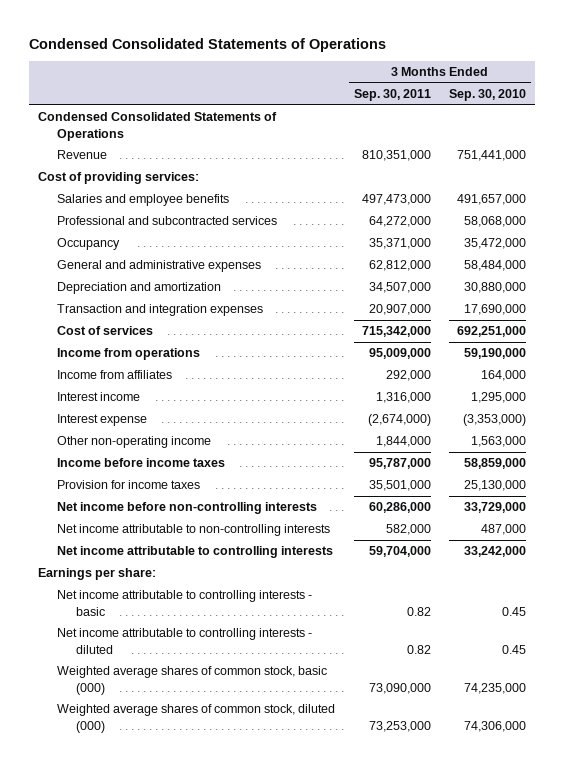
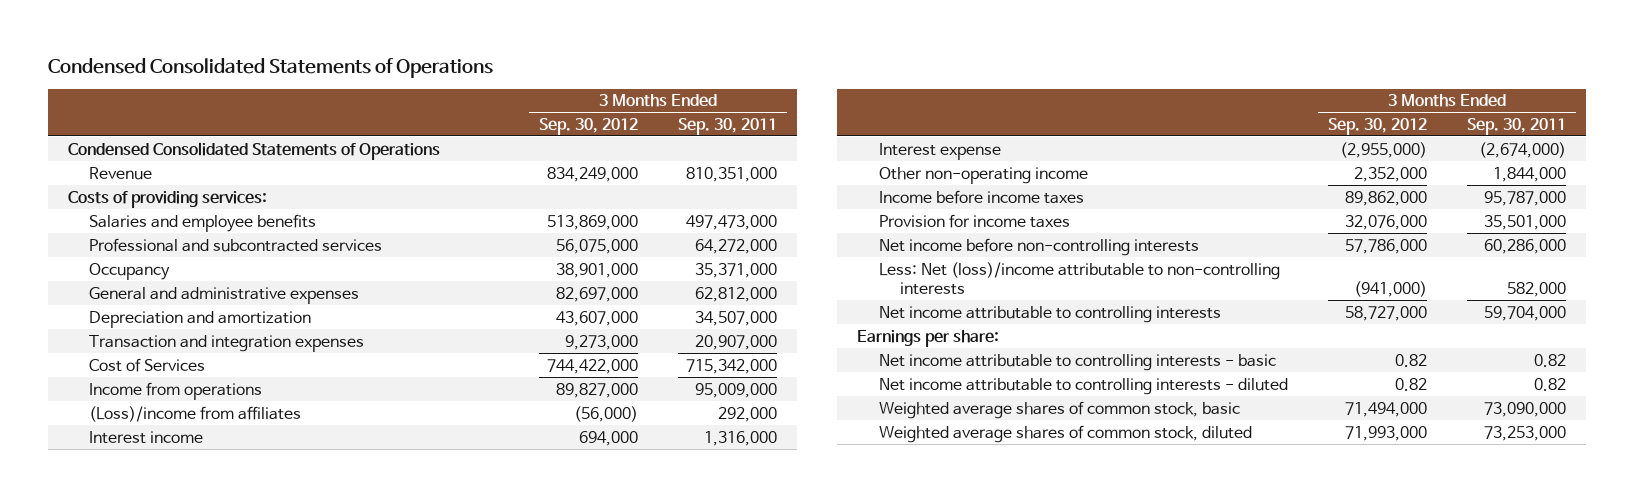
- | 3 Months Ended Sep. 30, 2011 | 3 Months Ended Sep. 30, 2010
+ | 3 Months Ended Sep. 30, 2012 | 3 Months Ended Sep. 30, 2011
- Cost of providing services:
+ Costs of providing services:
- Cost of services | 715,342,000 | 692,251,000
+ Cost of Services | 744,422,000 | 715,342,000
- Income from affiliates | 292,000 | 164,000
+ (Loss)/income from affiliates | (56,000) | 292,000
- Net income attributable to non-controlling interests | 582,000 | 487,000
+ Less: Net (loss)/income attributable to non-controlling interests | (941,000) | 582,000
- Weighted average shares of common stock, basic (000) | 73,090,000 | 74,235,000
- Weighted average shares of common stock, diluted (000) | 73,253,000 | 74,306,000
+ Weighted average shares of common stock, basic | 71,494,000 | 73,090,000
+ Weighted average shares of common stock, diluted | 71,993,000 | 73,253,000

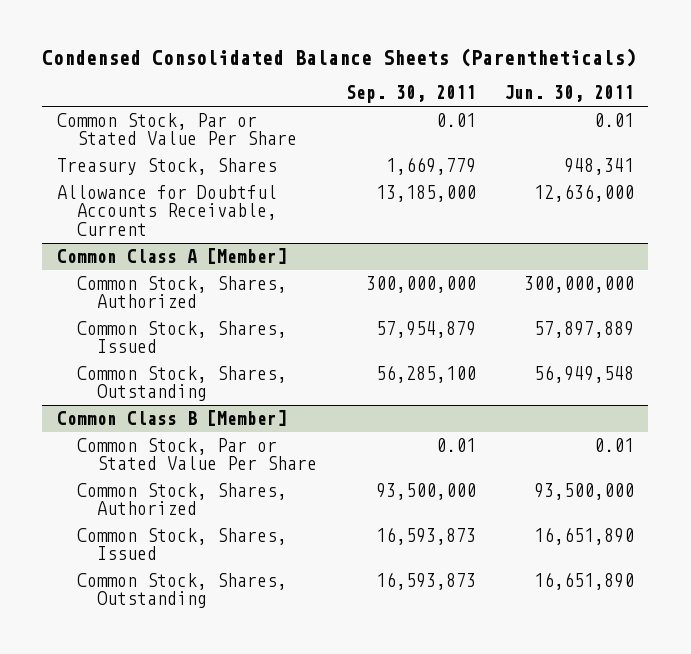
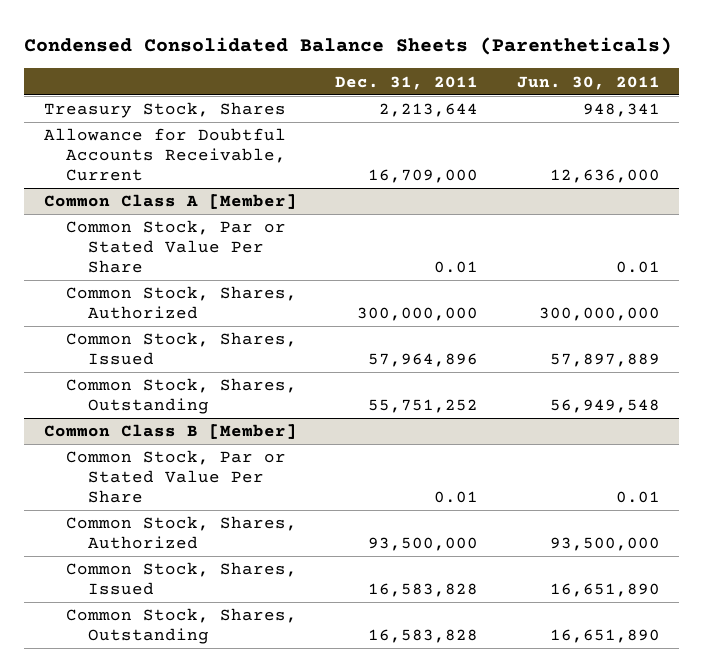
- | Sep. 30, 2011 | Jun. 30, 2011
+ | Dec. 31, 2011 | Jun. 30, 2011
- Common Stock, Par or Stated Value Per Share | 0.01 | 0.01
@ Common Class A [Member]
+ Common Stock, Par or Stated Value Per Share | 0.01 | 0.01

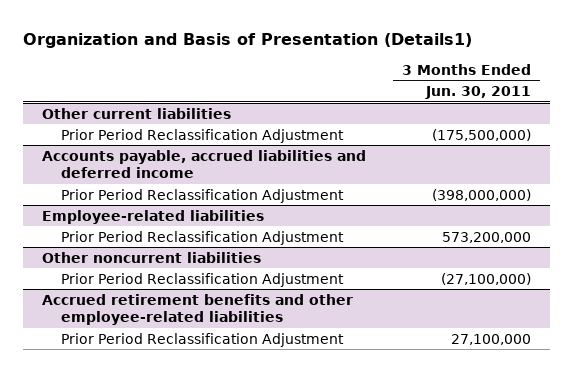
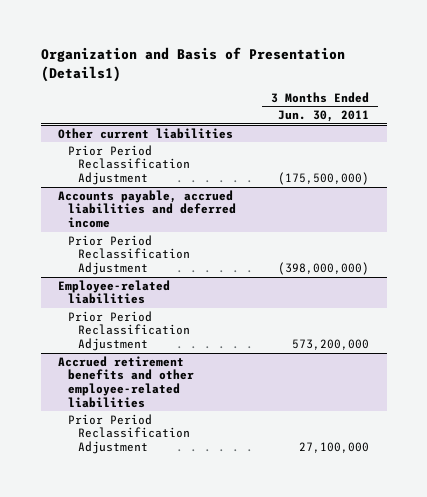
- Other noncurrent liabilities
- Prior Period Reclassification Adjustment | (27,100,000)

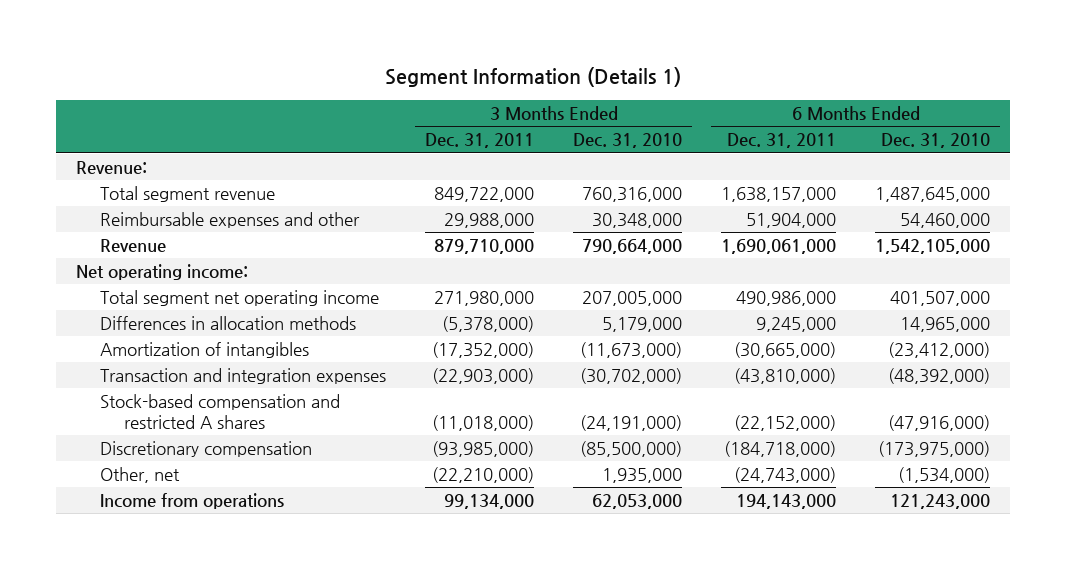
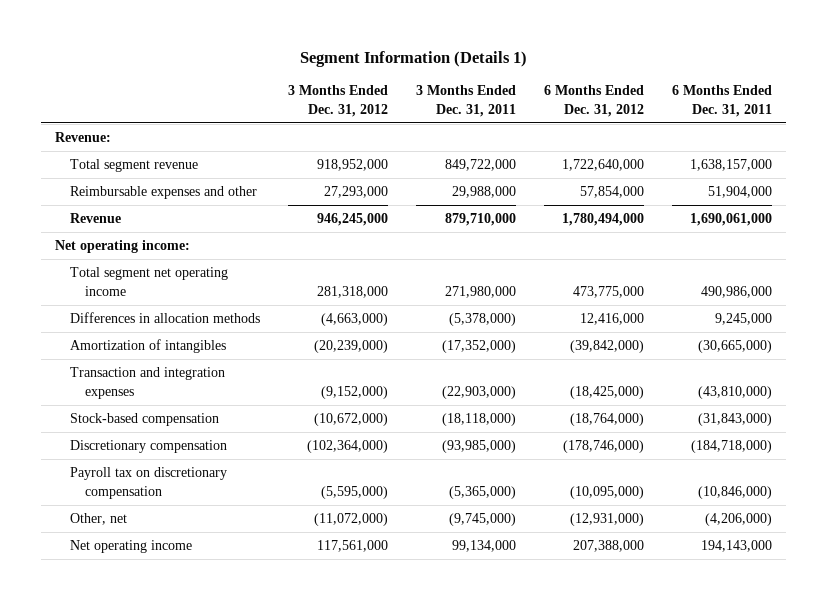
- | 3 Months Ended Dec. 31, 2011 | 3 Months Ended Dec. 31, 2010 | 6 Months Ended Dec. 31, 2011 | 6 Months Ended Dec. 31, 2010
+ | 3 Months Ended Dec. 31, 2012 | 3 Months Ended Dec. 31, 2011 | 6 Months Ended Dec. 31, 2012 | 6 Months Ended Dec. 31, 2011
- Stock-based compensation and restricted A shares | (11,018,000) | (24,191,000) | (22,152,000) | (47,916,000)
+ Stock-based compensation | (10,672,000) | (18,118,000) | (18,764,000) | (31,843,000)
- Other, net | (22,210,000) | 1,935,000 | (24,743,000) | (1,534,000)
- Income from operations | 99,134,000 | 62,053,000 | 194,143,000 | 121,243,000
+ Payroll tax on discretionary compensation | (5,595,000) | (5,365,000) | (10,095,000) | (10,846,000)
+ Other, net | (11,072,000) | (9,745,000) | (12,931,000) | (4,206,000)
+ Net operating income | 117,561,000 | 99,134,000 | 207,388,000 | 194,143,000

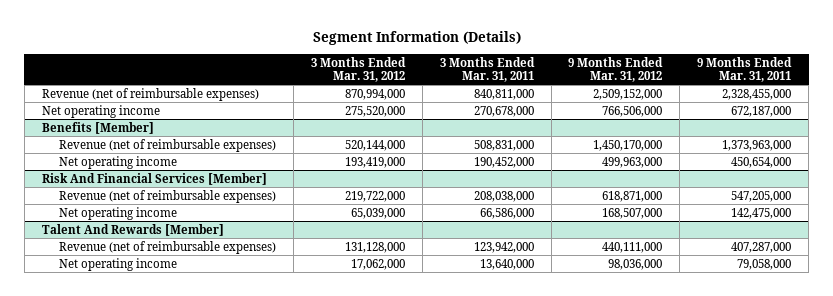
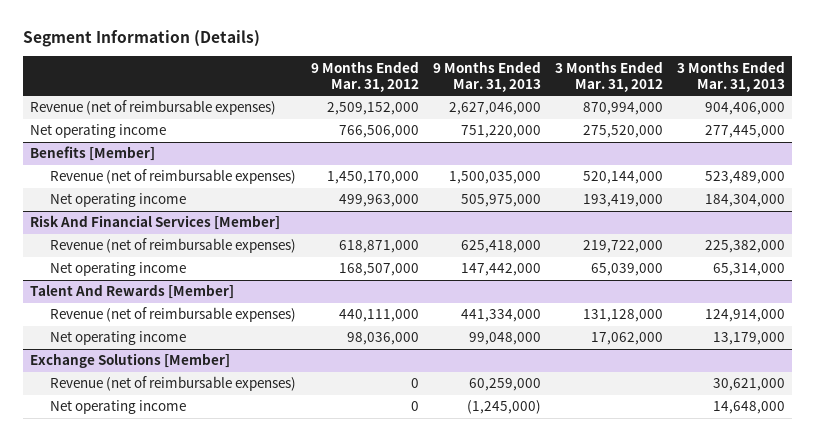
- | 3 Months Ended Mar. 31, 2012 | 3 Months Ended Mar. 31, 2011 | 9 Months Ended Mar. 31, 2012 | 9 Months Ended Mar. 31, 2011
+ | 9 Months Ended Mar. 31, 2012 | 9 Months Ended Mar. 31, 2013 | 3 Months Ended Mar. 31, 2012 | 3 Months Ended Mar. 31, 2013
+ Exchange Solutions [Member]
+ Revenue (net of reimbursable expenses) | 0 | 60,259,000 | | 30,621,000
+ Net operating income | 0 | (1,245,000) | | 14,648,000

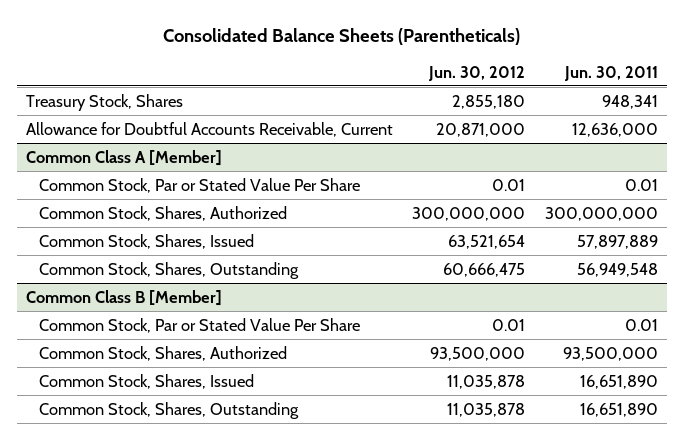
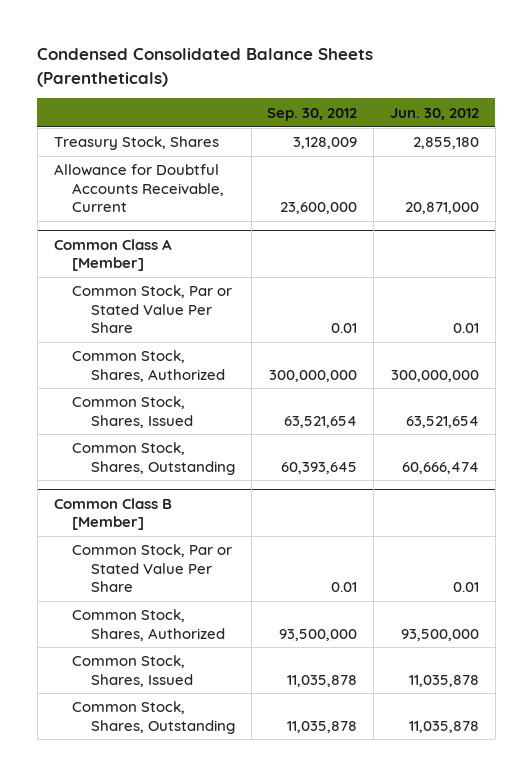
- Consolidated Balance Sheets (Parentheticals)
+ Condensed Consolidated Balance Sheets (Parentheticals)
- | Jun. 30, 2012 | Jun. 30, 2011
+ | Sep. 30, 2012 | Jun. 30, 2012
@ Common Class A [Member]
- Common Stock, Shares, Outstanding | 60,666,475 | 56,949,548
+ Common Stock, Shares, Outstanding | 60,393,645 | 60,666,474

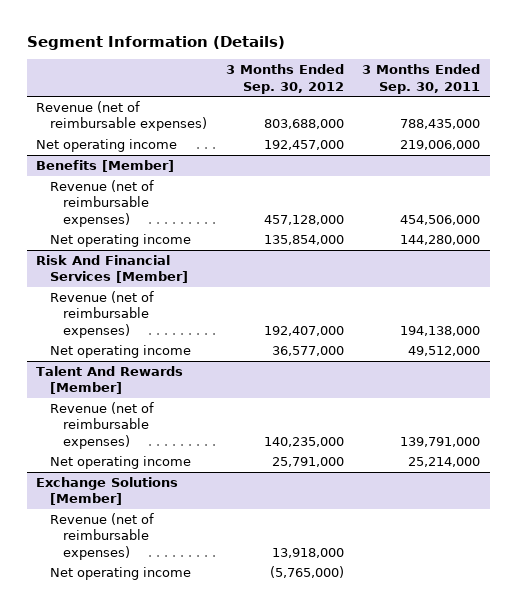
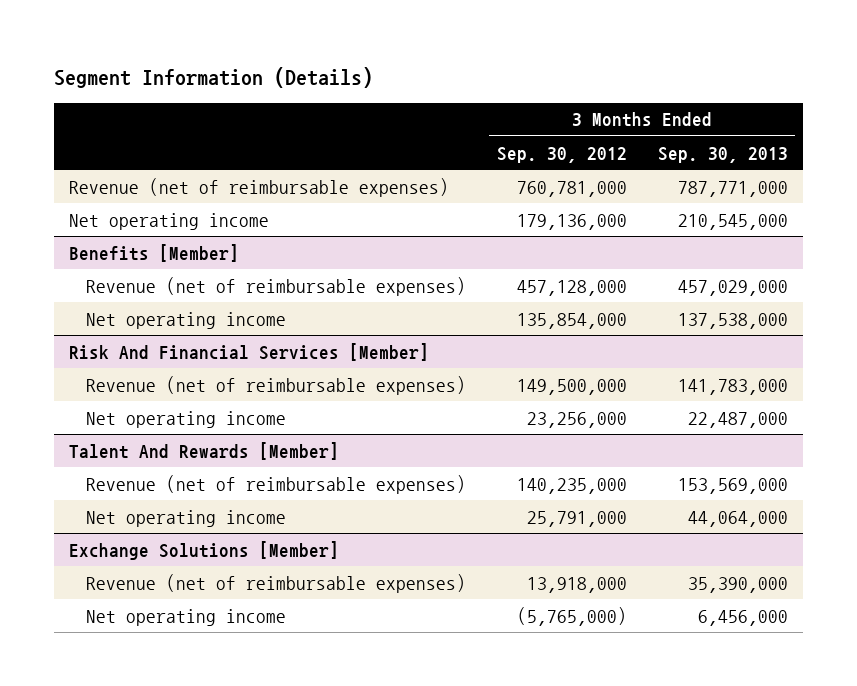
- | 3 Months Ended Sep. 30, 2012 | 3 Months Ended Sep. 30, 2011
+ | 3 Months Ended Sep. 30, 2012 | 3 Months Ended Sep. 30, 2013
- Revenue (net of reimbursable expenses) | 803,688,000 | 788,435,000
- Net operating income | 192,457,000 | 219,006,000
+ Revenue (net of reimbursable expenses) | 760,781,000 | 787,771,000
+ Net operating income | 179,136,000 | 210,545,000
@ Risk And Financial Services [Member]
- Revenue (net of reimbursable expenses) | 192,407,000 | 194,138,000
- Net operating income | 36,577,000 | 49,512,000
+ Revenue (net of reimbursable expenses) | 149,500,000 | 141,783,000
+ Net operating income | 23,256,000 | 22,487,000

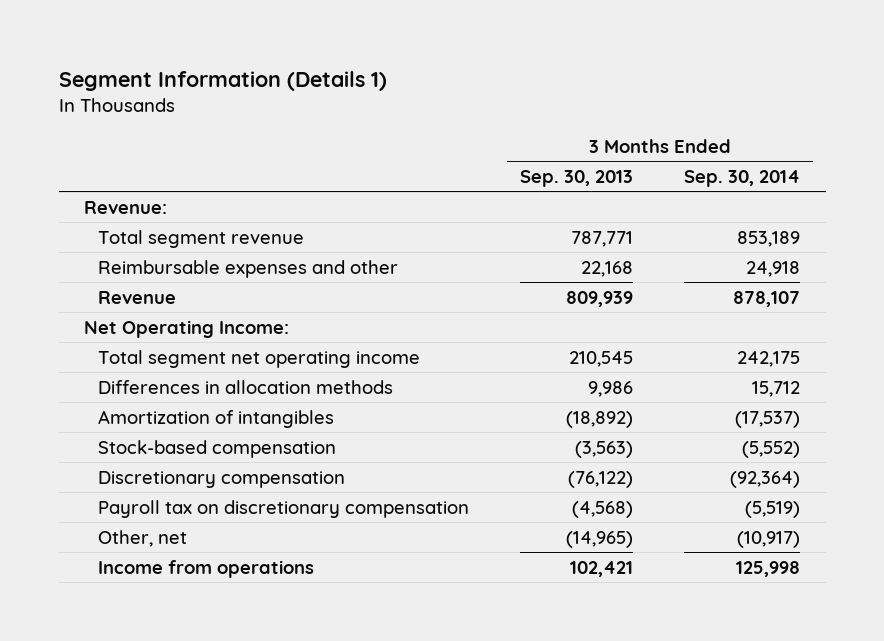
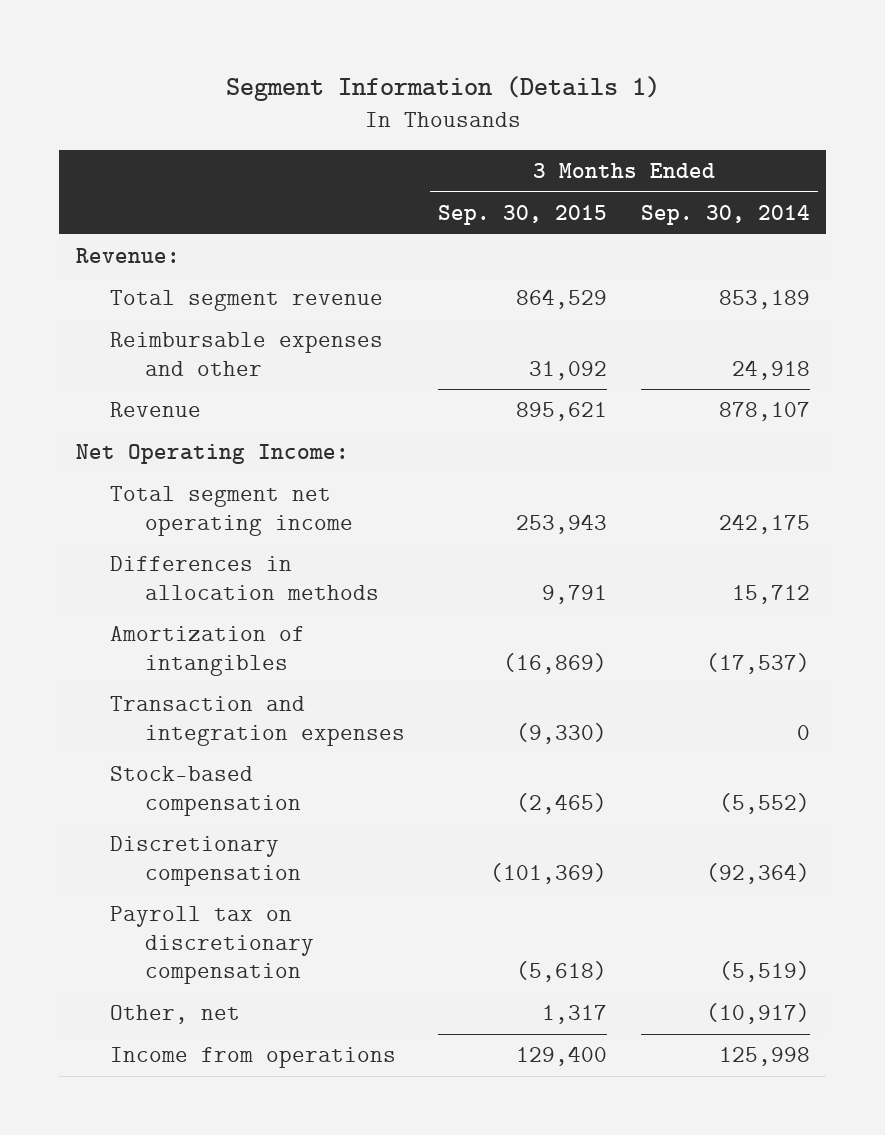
- | 3 Months Ended Sep. 30, 2013 | 3 Months Ended Sep. 30, 2014
+ | 3 Months Ended Sep. 30, 2015 | 3 Months Ended Sep. 30, 2014
+ Transaction and integration expenses | (9,330) | 0

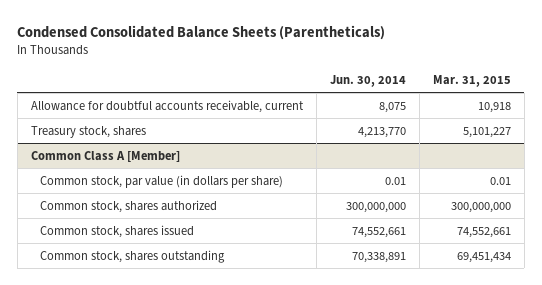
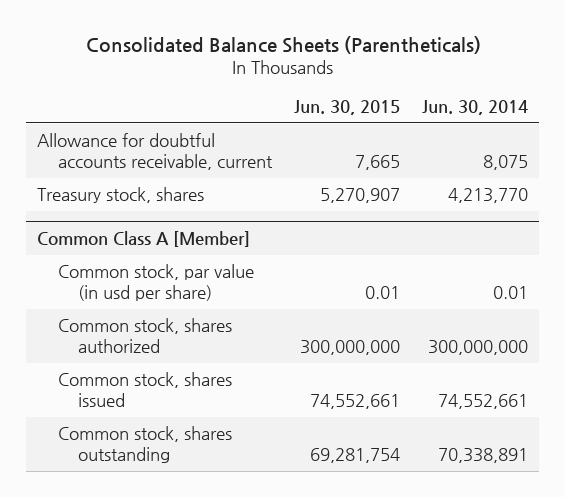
- Condensed Consolidated Balance Sheets (Parentheticals)
+ Consolidated Balance Sheets (Parentheticals)
- | Jun. 30, 2014 | Mar. 31, 2015
+ | Jun. 30, 2015 | Jun. 30, 2014
@ Common Class A [Member]
- Common stock, par value (in dollars per share) | 0.01 | 0.01
+ Common stock, par value (in usd per share) | 0.01 | 0.01

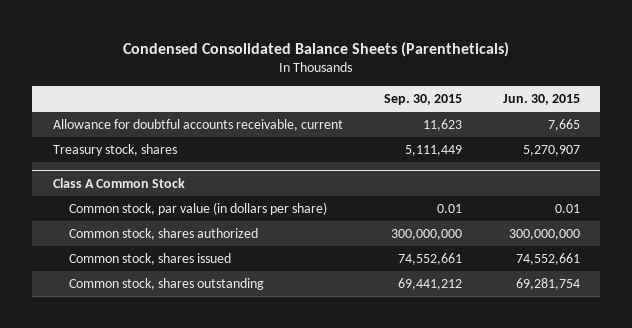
- Consolidated Balance Sheets (Parentheticals)
+ Condensed Consolidated Balance Sheets (Parentheticals)
- | Jun. 30, 2015 | Jun. 30, 2014
+ | Sep. 30, 2015 | Jun. 30, 2015
- Common Class A [Member]
- Common stock, par value (in usd per share) | 0.01 | 0.01
+ Class A Common Stock
+ Common stock, par value (in dollars per share) | 0.01 | 0.01

